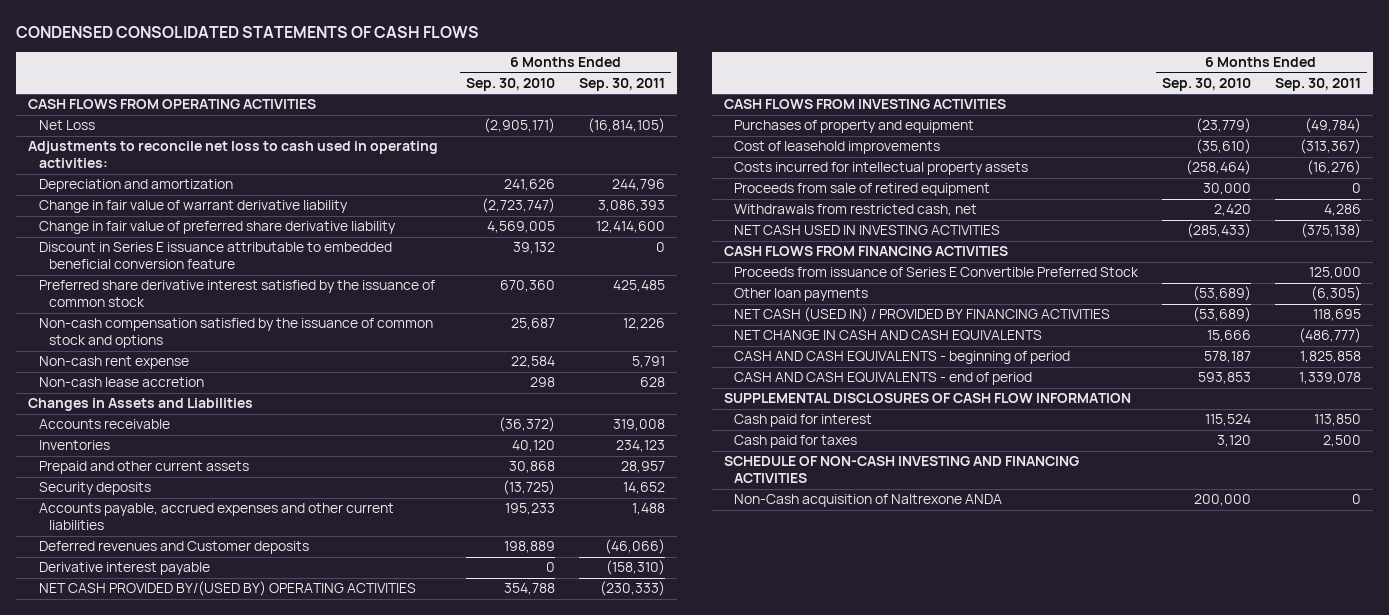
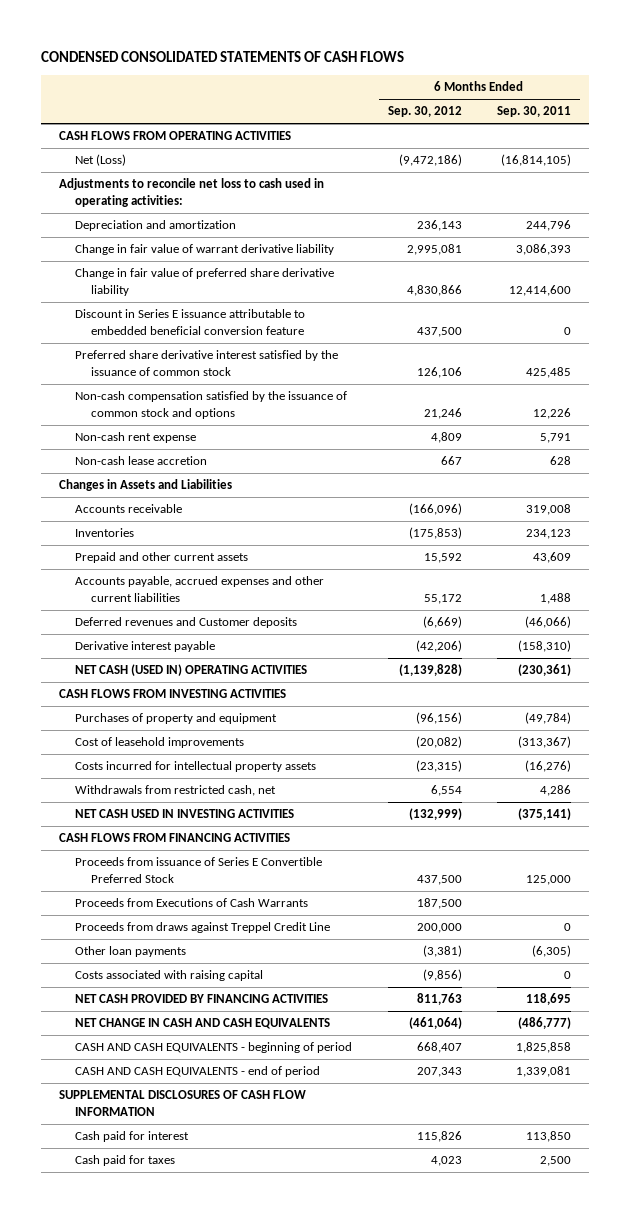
- | 6 Months Ended Sep. 30, 2010 | 6 Months Ended Sep. 30, 2011
+ | 6 Months Ended Sep. 30, 2012 | 6 Months Ended Sep. 30, 2011
- Net Loss | (2,905,171) | (16,814,105)
+ Net (Loss) | (9,472,186) | (16,814,105)
- Prepaid and other current assets | 30,868 | 28,957
- Security deposits | (13,725) | 14,652
+ Prepaid and other current assets | 15,592 | 43,609
- NET CASH PROVIDED BY/(USED BY) OPERATING ACTIVITIES | 354,788 | (230,333)
+ NET CASH (USED IN) OPERATING ACTIVITIES | (1,139,828) | (230,361)
- Proceeds from sale of retired equipment | 30,000 | 0
- NET CASH USED IN INVESTING ACTIVITIES | (285,433) | (375,138)
+ NET CASH USED IN INVESTING ACTIVITIES | (132,999) | (375,141)
+ Proceeds from Executions of Cash Warrants | 187,500 |
+ Proceeds from draws against Treppel Credit Line | 200,000 | 0
- NET CASH (USED IN) / PROVIDED BY FINANCING ACTIVITIES | (53,689) | 118,695
+ Costs associated with raising capital | (9,856) | 0
+ NET CASH PROVIDED BY FINANCING ACTIVITIES | 811,763 | 118,695
- CASH AND CASH EQUIVALENTS - end of period | 593,853 | 1,339,078
+ CASH AND CASH EQUIVALENTS - end of period | 207,343 | 1,339,081
- SCHEDULE OF NON-CASH INVESTING AND FINANCING ACTIVITIES
- Non-Cash acquisition of Naltrexone ANDA | 200,000 | 0

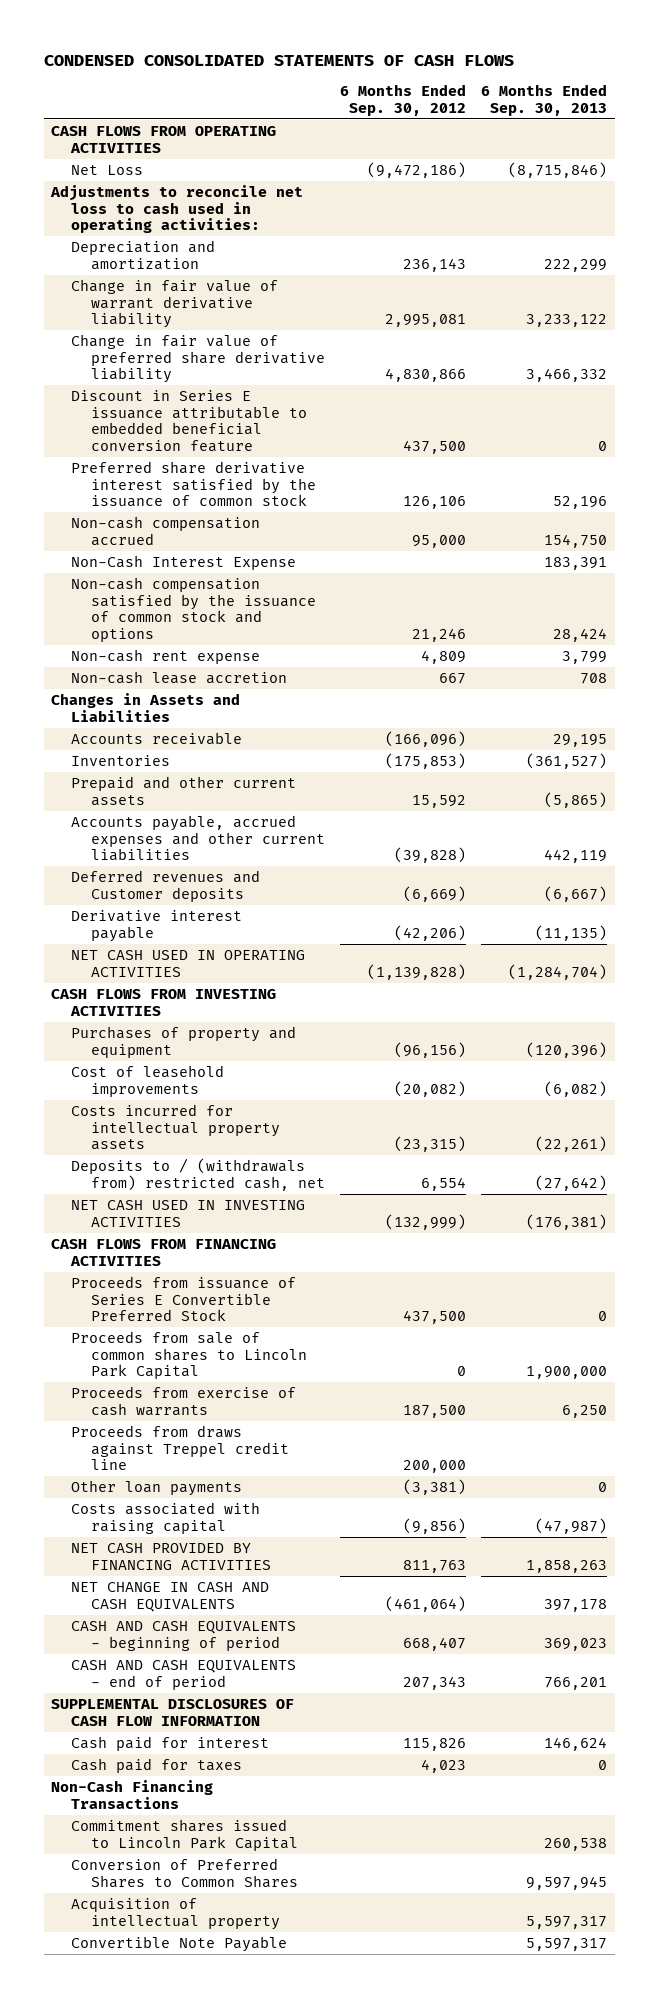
- | 6 Months Ended Sep. 30, 2012 | 6 Months Ended Sep. 30, 2011
+ | 6 Months Ended Sep. 30, 2012 | 6 Months Ended Sep. 30, 2013
- Net (Loss) | (9,472,186) | (16,814,105)
+ Net Loss | (9,472,186) | (8,715,846)
+ Non-cash compensation accrued | 95,000 | 154,750
+ Non-Cash Interest Expense | | 183,391
- Accounts payable, accrued expenses and other current liabilities | 55,172 | 1,488
+ Accounts payable, accrued expenses and other current liabilities | (39,828) | 442,119
- NET CASH (USED IN) OPERATING ACTIVITIES | (1,139,828) | (230,361)
+ NET CASH USED IN OPERATING ACTIVITIES | (1,139,828) | (1,284,704)
- Withdrawals from restricted cash, net | 6,554 | 4,286
+ Deposits to / (withdrawals from) restricted cash, net | 6,554 | (27,642)
- Proceeds from Executions of Cash Warrants | 187,500 |
- Proceeds from draws against Treppel Credit Line | 200,000 | 0
+ Proceeds from sale of common shares to Lincoln Park Capital | 0 | 1,900,000
+ Proceeds from exercise of cash warrants | 187,500 | 6,250
+ Proceeds from draws against Treppel credit line | 200,000 |
+ Non-Cash Financing Transactions
+ Commitment shares issued to Lincoln Park Capital | | 260,538
+ Conversion of Preferred Shares to Common Shares | | 9,597,945
+ Acquisition of intellectual property | | 5,597,317
+ Convertible Note Payable | | 5,597,317

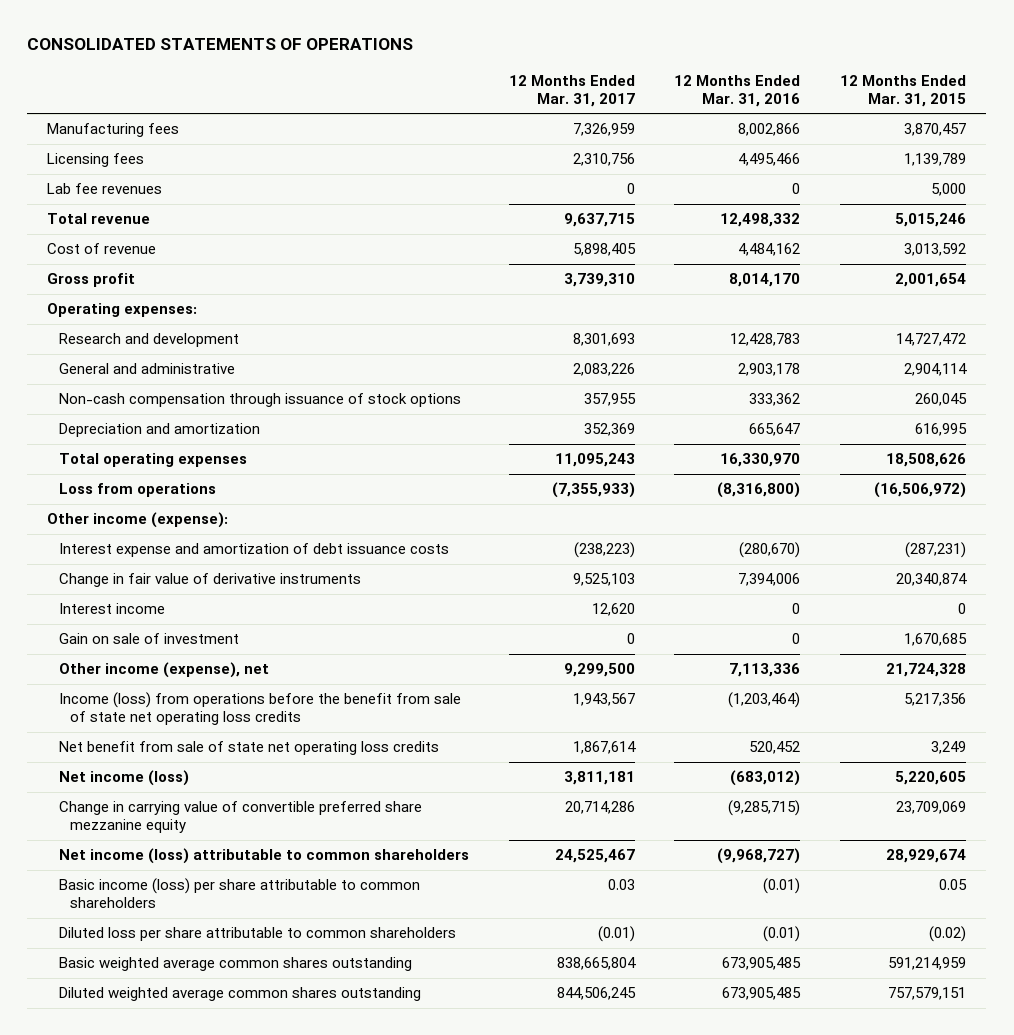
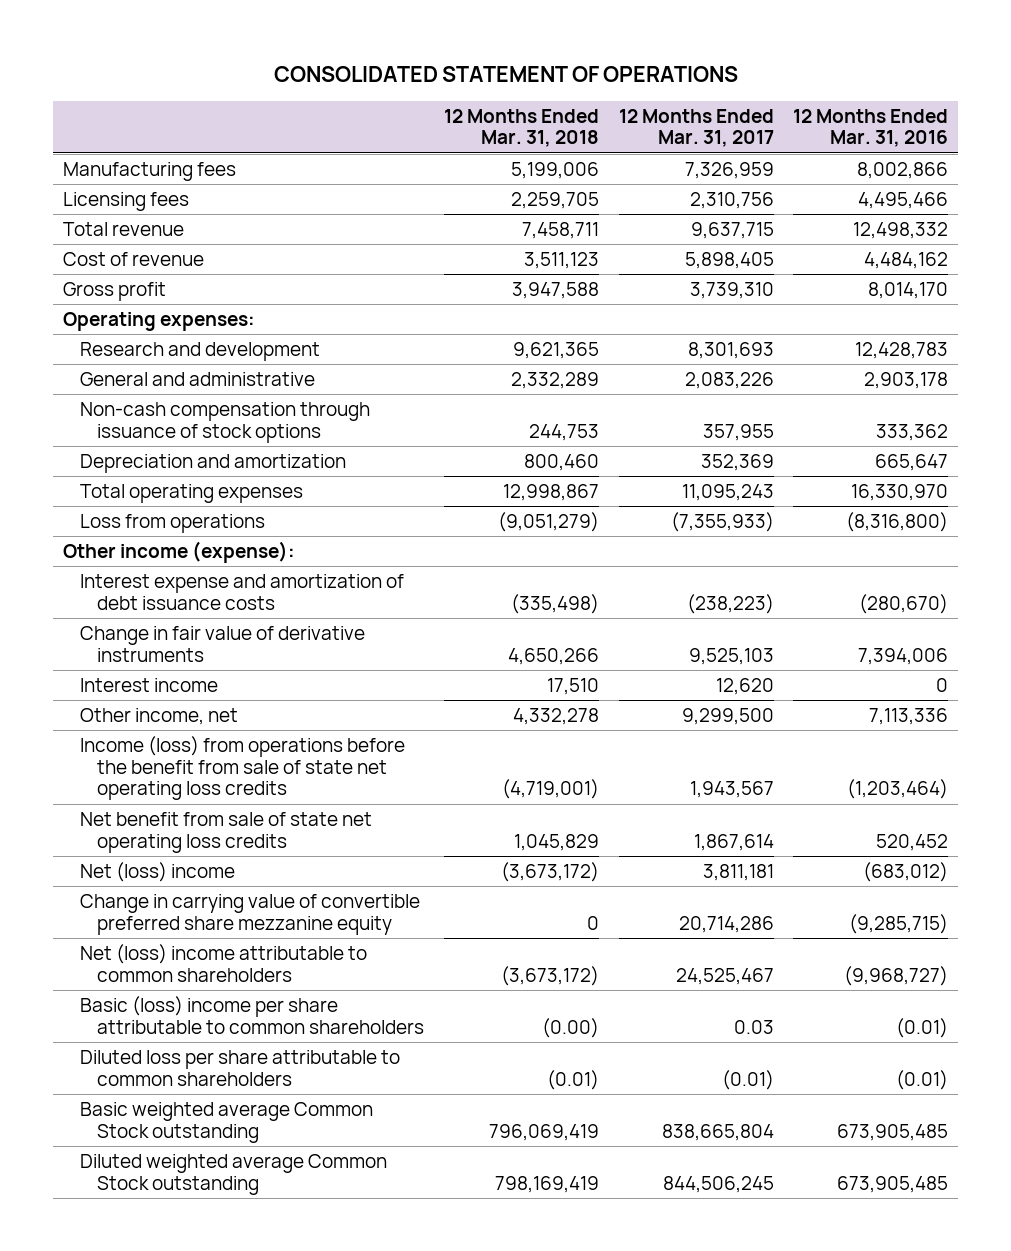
- CONSOLIDATED STATEMENTS OF OPERATIONS
+ CONSOLIDATED STATEMENT OF OPERATIONS
- | 12 Months Ended Mar. 31, 2017 | 12 Months Ended Mar. 31, 2016 | 12 Months Ended Mar. 31, 2015
+ | 12 Months Ended Mar. 31, 2018 | 12 Months Ended Mar. 31, 2017 | 12 Months Ended Mar. 31, 2016
- Lab fee revenues | 0 | 0 | 5,000
- Gain on sale of investment | 0 | 0 | 1,670,685
- Other income (expense), net | 9,299,500 | 7,113,336 | 21,724,328
+ Other income, net | 4,332,278 | 9,299,500 | 7,113,336
- Net income (loss) | 3,811,181 | (683,012) | 5,220,605
+ Net (loss) income | (3,673,172) | 3,811,181 | (683,012)
- Net income (loss) attributable to common shareholders | 24,525,467 | (9,968,727) | 28,929,674
- Basic income (loss) per share attributable to common shareholders | 0.03 | (0.01) | 0.05
+ Net (loss) income attributable to common shareholders | (3,673,172) | 24,525,467 | (9,968,727)
+ Basic (loss) income per share attributable to common shareholders | (0.00) | 0.03 | (0.01)
- Basic weighted average common shares outstanding | 838,665,804 | 673,905,485 | 591,214,959
- Diluted weighted average common shares outstanding | 844,506,245 | 673,905,485 | 757,579,151
+ Basic weighted average Common Stock outstanding | 796,069,419 | 838,665,804 | 673,905,485
+ Diluted weighted average Common Stock outstanding | 798,169,419 | 844,506,245 | 673,905,485

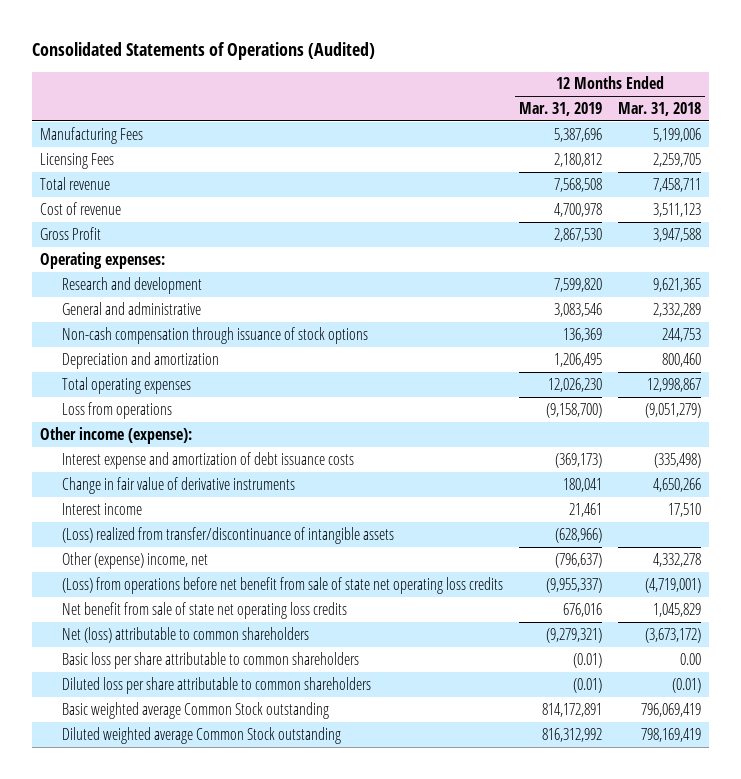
- CONSOLIDATED STATEMENT OF OPERATIONS
+ Consolidated Statements of Operations (Audited)
- | 12 Months Ended Mar. 31, 2018 | 12 Months Ended Mar. 31, 2017 | 12 Months Ended Mar. 31, 2016
+ | 12 Months Ended Mar. 31, 2019 | 12 Months Ended Mar. 31, 2018
- Manufacturing fees | 5,199,006 | 7,326,959 | 8,002,866
- Licensing fees | 2,259,705 | 2,310,756 | 4,495,466
+ Manufacturing Fees | 5,387,696 | 5,199,006
+ Licensing Fees | 2,180,812 | 2,259,705
- Gross profit | 3,947,588 | 3,739,310 | 8,014,170
+ Gross Profit | 2,867,530 | 3,947,588
- Other income, net | 4,332,278 | 9,299,500 | 7,113,336
- Income (loss) from operations before the benefit from sale of state net operating loss credits | (4,719,001) | 1,943,567 | (1,203,464)
+ (Loss) realized from transfer/discontinuance of intangible assets | (628,966) |
+ Other (expense) income, net | (796,637) | 4,332,278
+ (Loss) from operations before net benefit from sale of state net operating loss credits | (9,955,337) | (4,719,001)
- Net (loss) income | (3,673,172) | 3,811,181 | (683,012)
- Change in carrying value of convertible preferred share mezzanine equity | 0 | 20,714,286 | (9,285,715)
- Net (loss) income attributable to common shareholders | (3,673,172) | 24,525,467 | (9,968,727)
- Basic (loss) income per share attributable to common shareholders | (0.00) | 0.03 | (0.01)
+ Net (loss) attributable to common shareholders | (9,279,321) | (3,673,172)
+ Basic loss per share attributable to common shareholders | (0.01) | 0.00

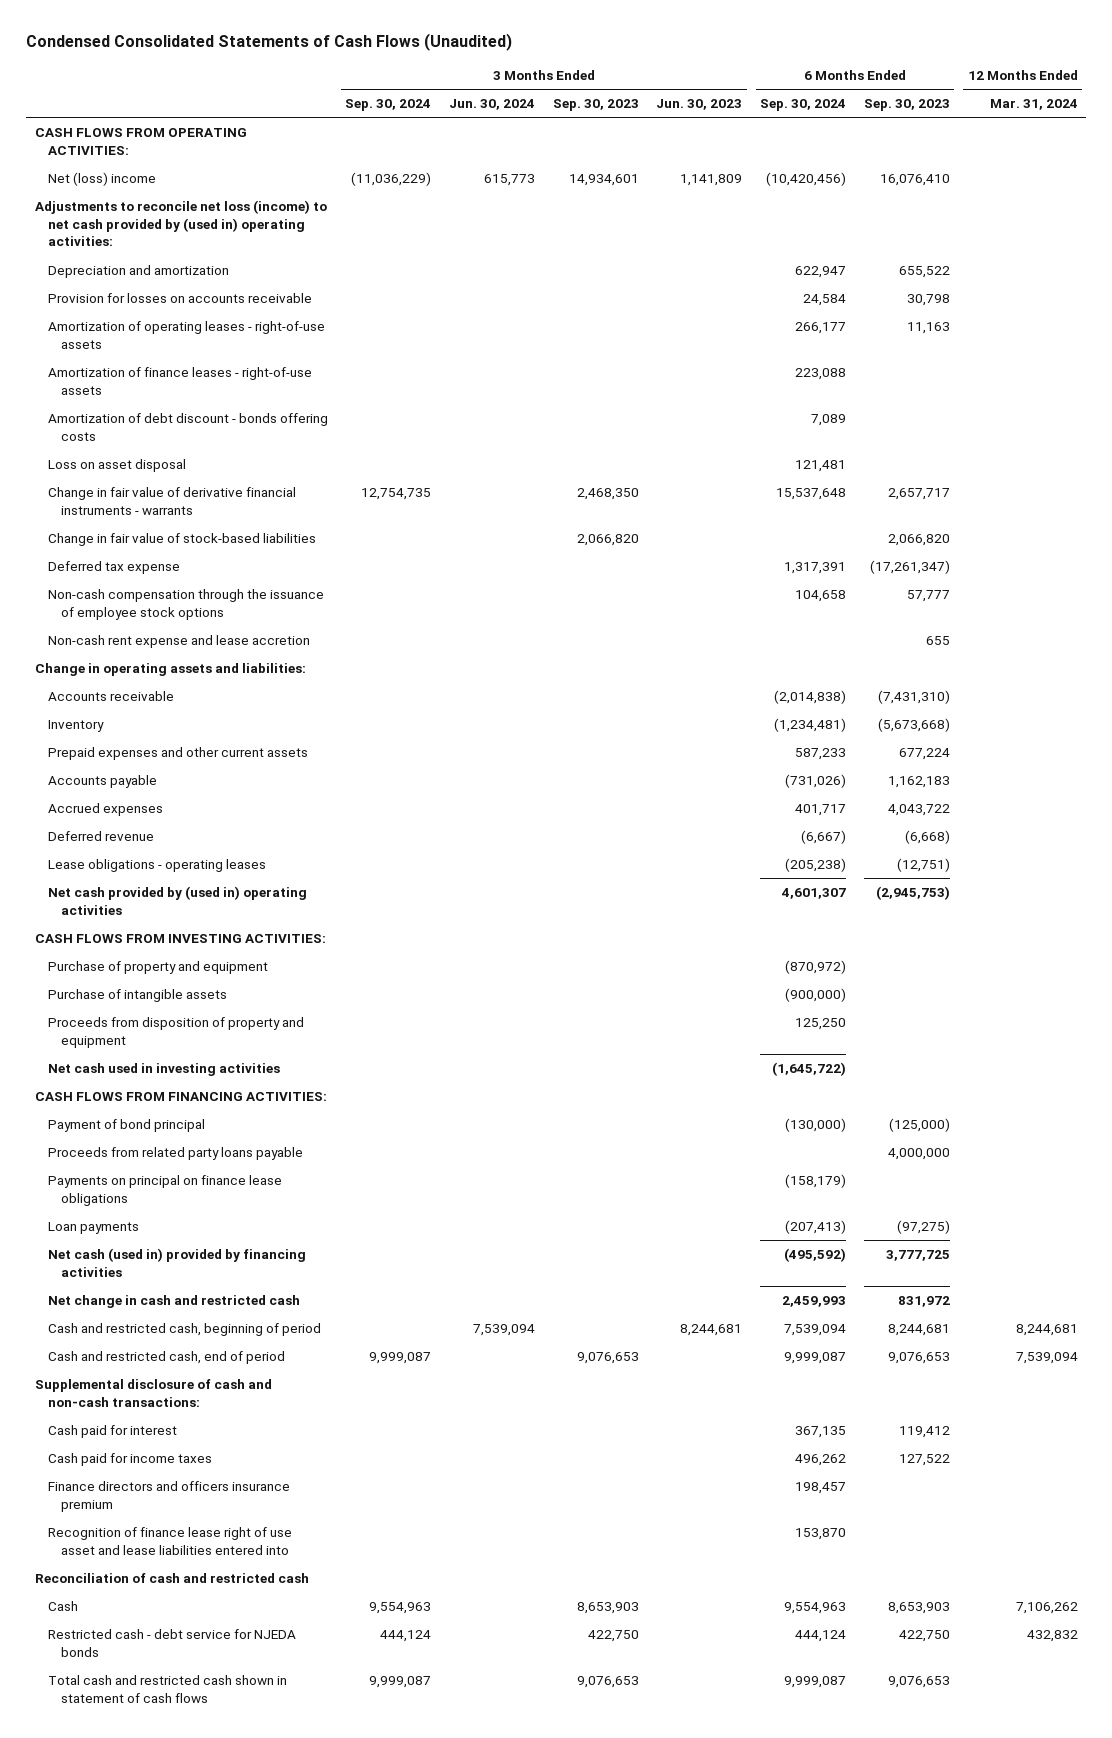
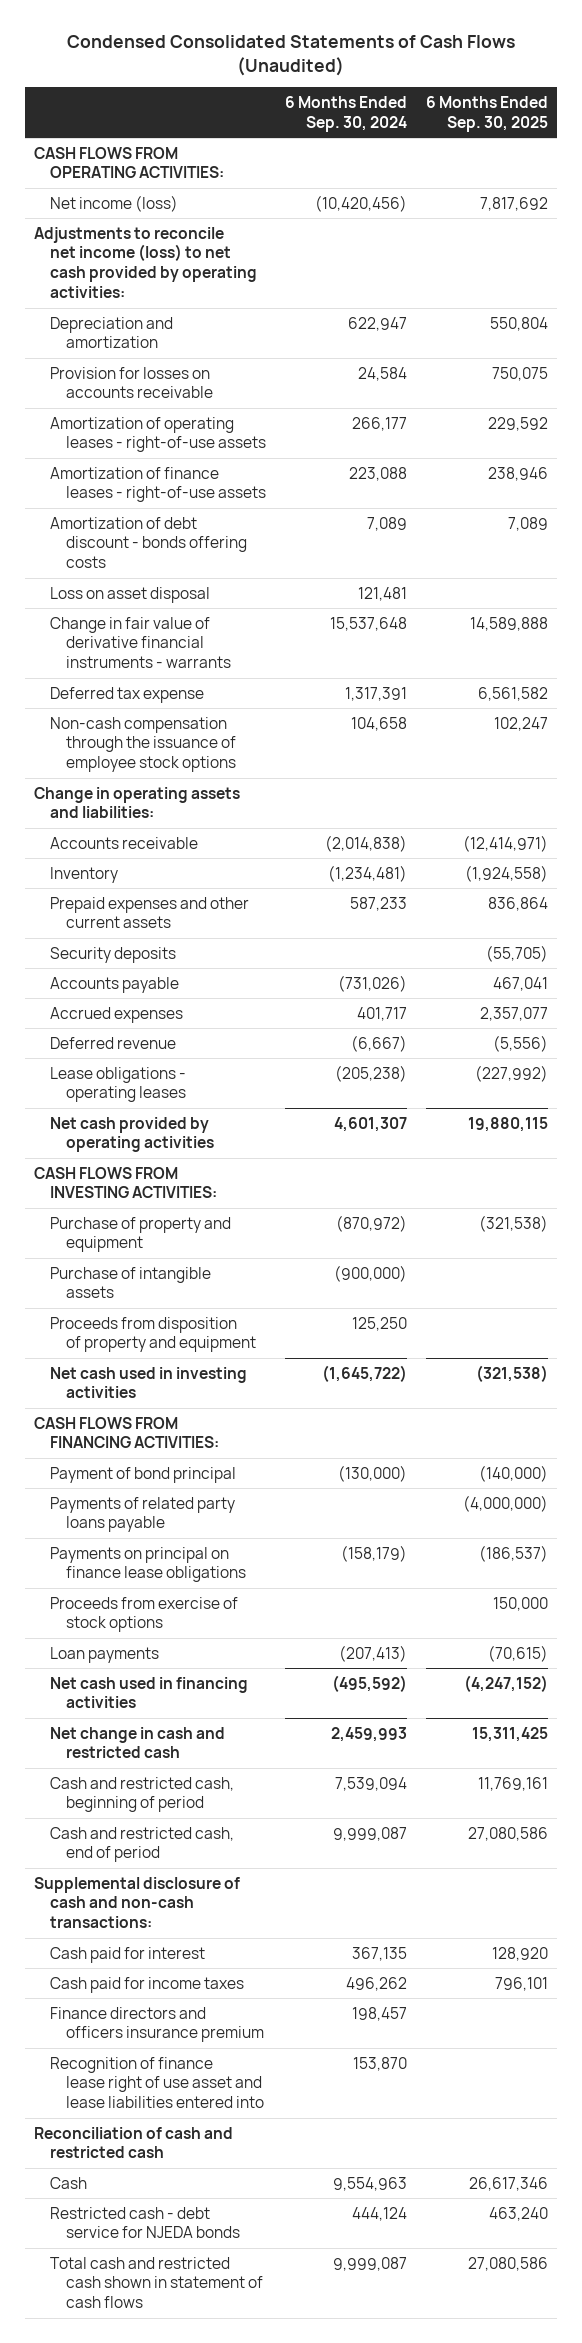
- | 3 Months Ended Sep. 30, 2024 | 3 Months Ended Jun. 30, 2024 | 3 Months Ended Sep. 30, 2023 | 3 Months Ended Jun. 30, 2023 | 6 Months Ended Sep. 30, 2024 | 6 Months Ended Sep. 30, 2023 | 12 Months Ended Mar. 31, 2024
+ | 6 Months Ended Sep. 30, 2024 | 6 Months Ended Sep. 30, 2025
- Net (loss) income | (11,036,229) | 615,773 | 14,934,601 | 1,141,809 | (10,420,456) | 16,076,410 |
- Adjustments to reconcile net loss (income) to net cash provided by (used in) operating activities:
+ Net income (loss) | (10,420,456) | 7,817,692
+ Adjustments to reconcile net income (loss) to net cash provided by operating activities:
- Change in fair value of stock-based liabilities | | | 2,066,820 | | | 2,066,820 |
- Non-cash rent expense and lease accretion | | | | | | 655 |
+ Security deposits | | (55,705)
- Net cash provided by (used in) operating activities | | | | | 4,601,307 | (2,945,753) |
+ Net cash provided by operating activities | 4,601,307 | 19,880,115
- Proceeds from related party loans payable | | | | | | 4,000,000 |
+ Payments of related party loans payable | | (4,000,000)
+ Proceeds from exercise of stock options | | 150,000
- Net cash (used in) provided by financing activities | | | | | (495,592) | 3,777,725 |
+ Net cash used in financing activities | (495,592) | (4,247,152)

